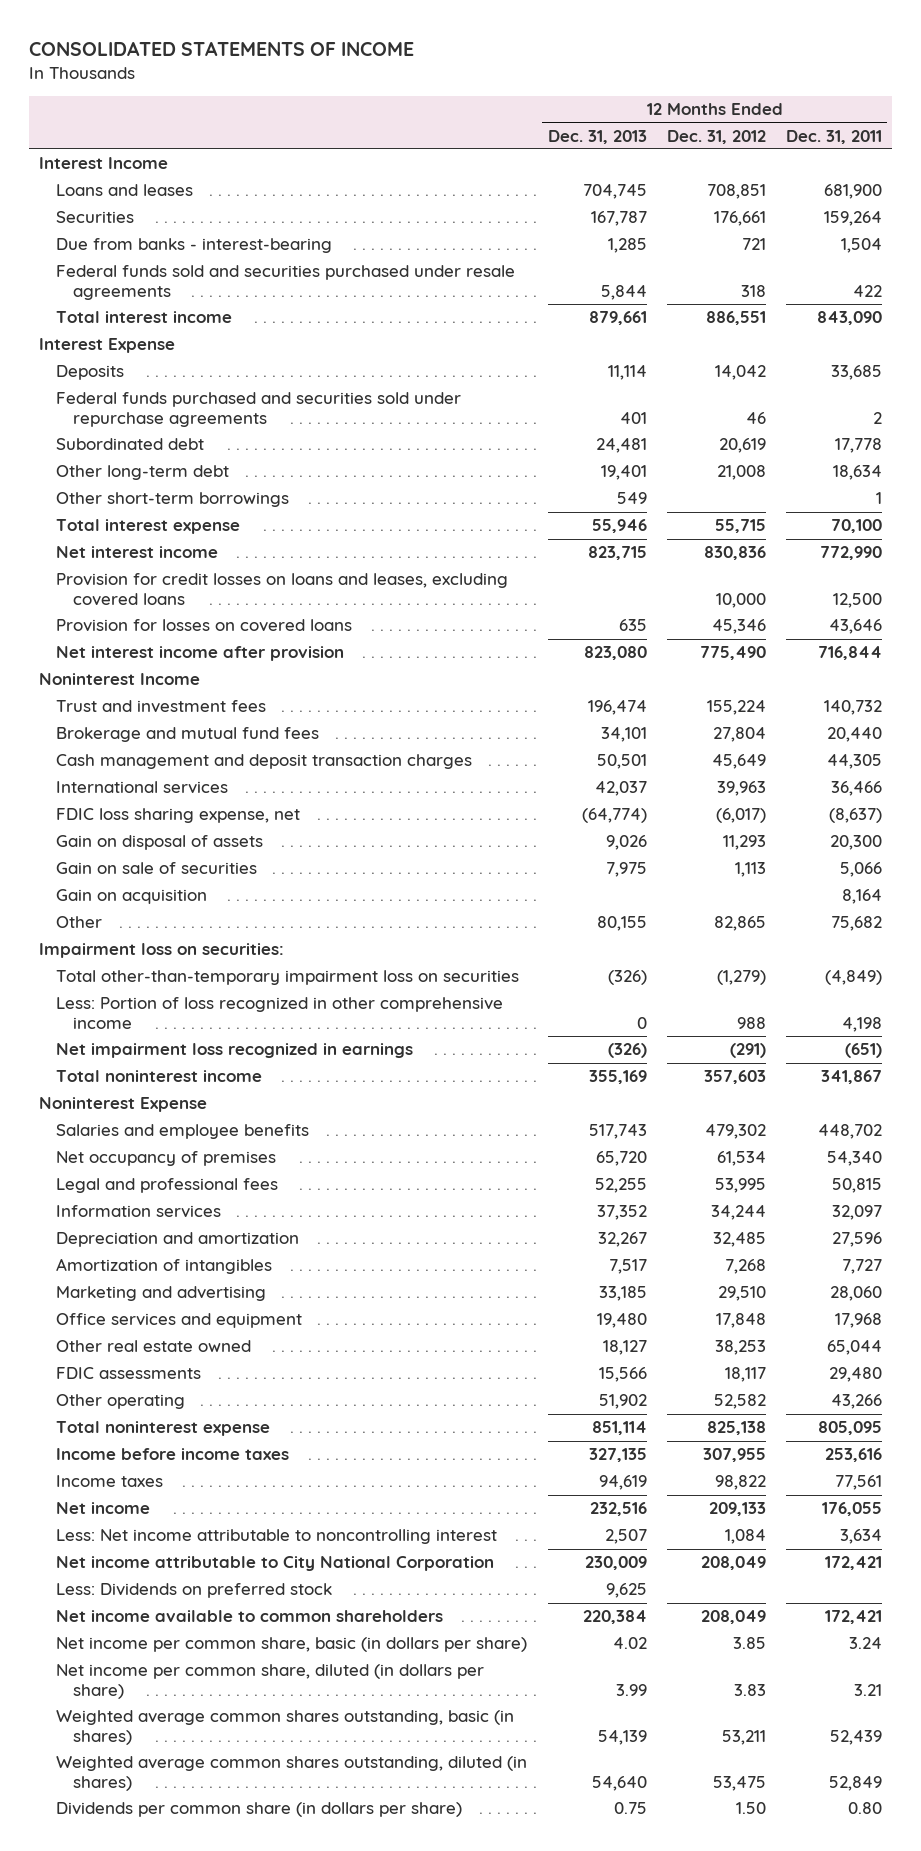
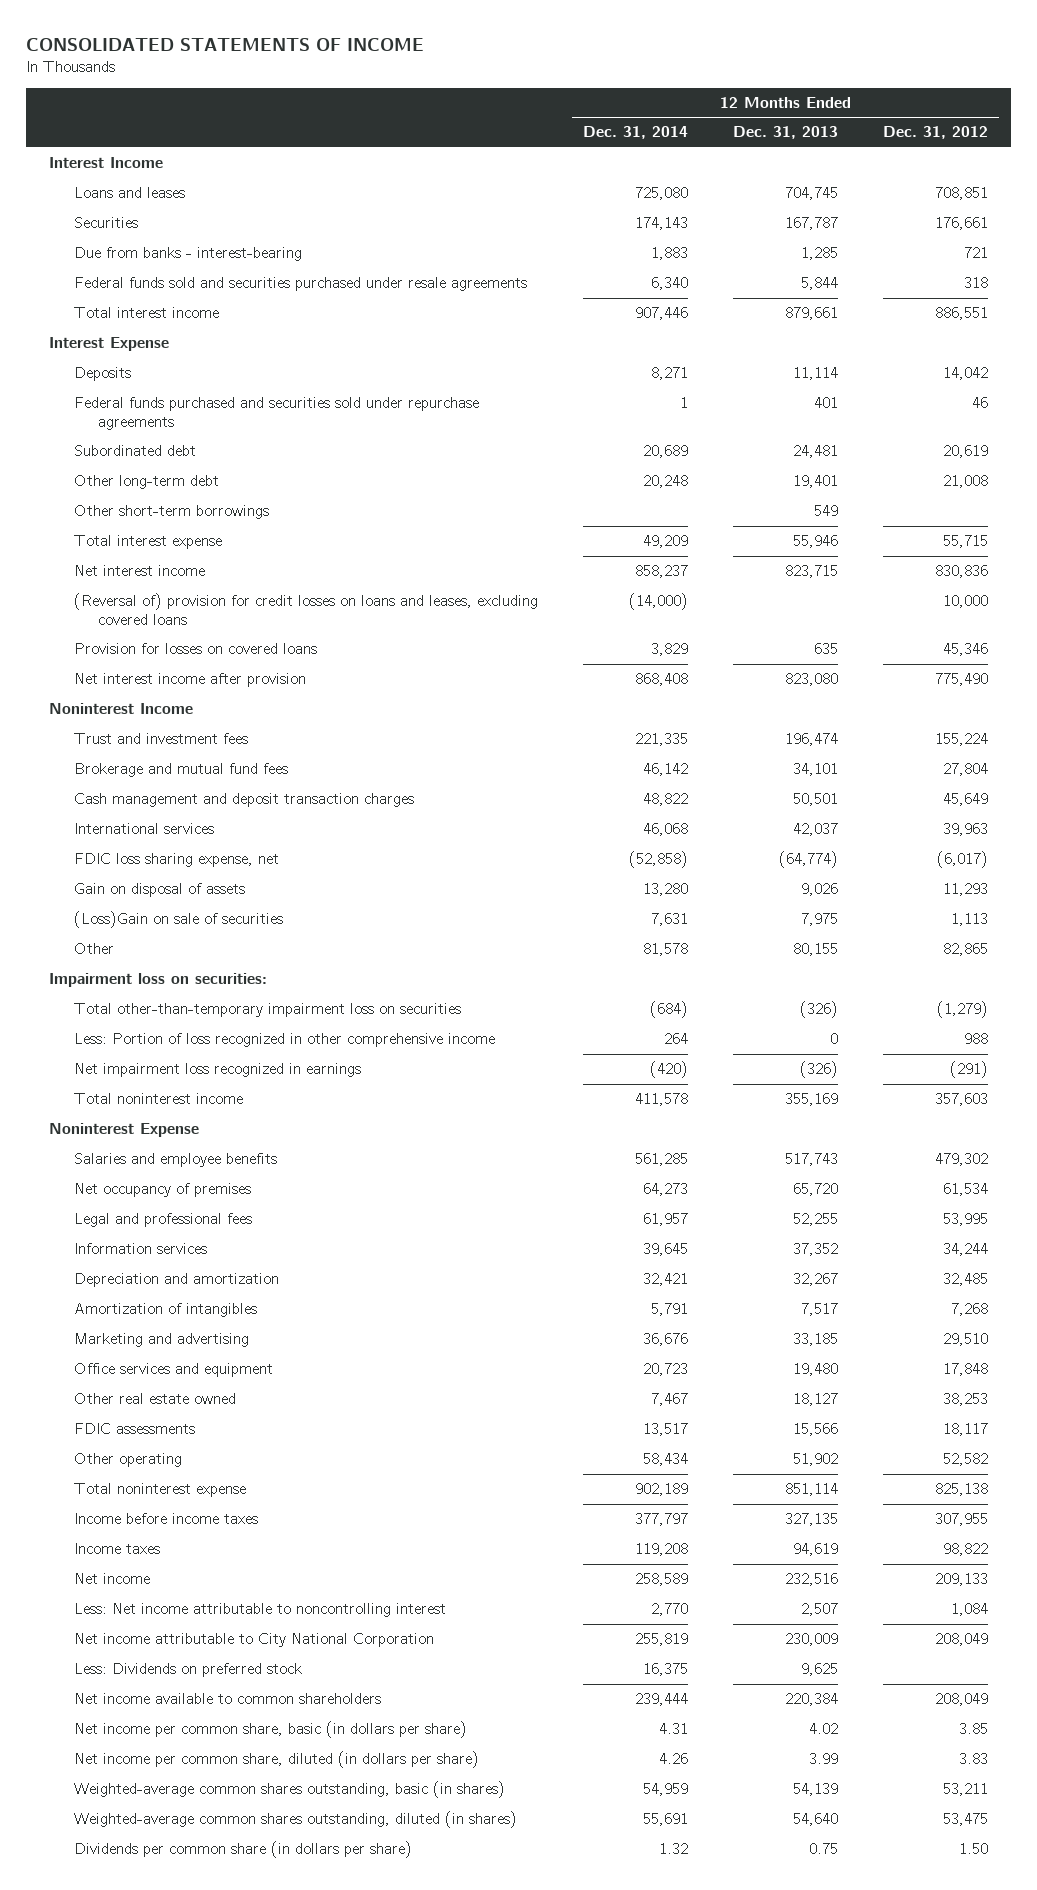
- | 12 Months Ended Dec. 31, 2013 | 12 Months Ended Dec. 31, 2012 | 12 Months Ended Dec. 31, 2011
+ | 12 Months Ended Dec. 31, 2014 | 12 Months Ended Dec. 31, 2013 | 12 Months Ended Dec. 31, 2012
- Provision for credit losses on loans and leases, excluding covered loans | | 10,000 | 12,500
+ (Reversal of) provision for credit losses on loans and leases, excluding covered loans | (14,000) | | 10,000
- Gain on sale of securities | 7,975 | 1,113 | 5,066
- Gain on acquisition | | | 8,164
+ (Loss)Gain on sale of securities | 7,631 | 7,975 | 1,113
- Weighted average common shares outstanding, basic (in shares) | 54,139 | 53,211 | 52,439
- Weighted average common shares outstanding, diluted (in shares) | 54,640 | 53,475 | 52,849
+ Weighted-average common shares outstanding, basic (in shares) | 54,959 | 54,139 | 53,211
+ Weighted-average common shares outstanding, diluted (in shares) | 55,691 | 54,640 | 53,475

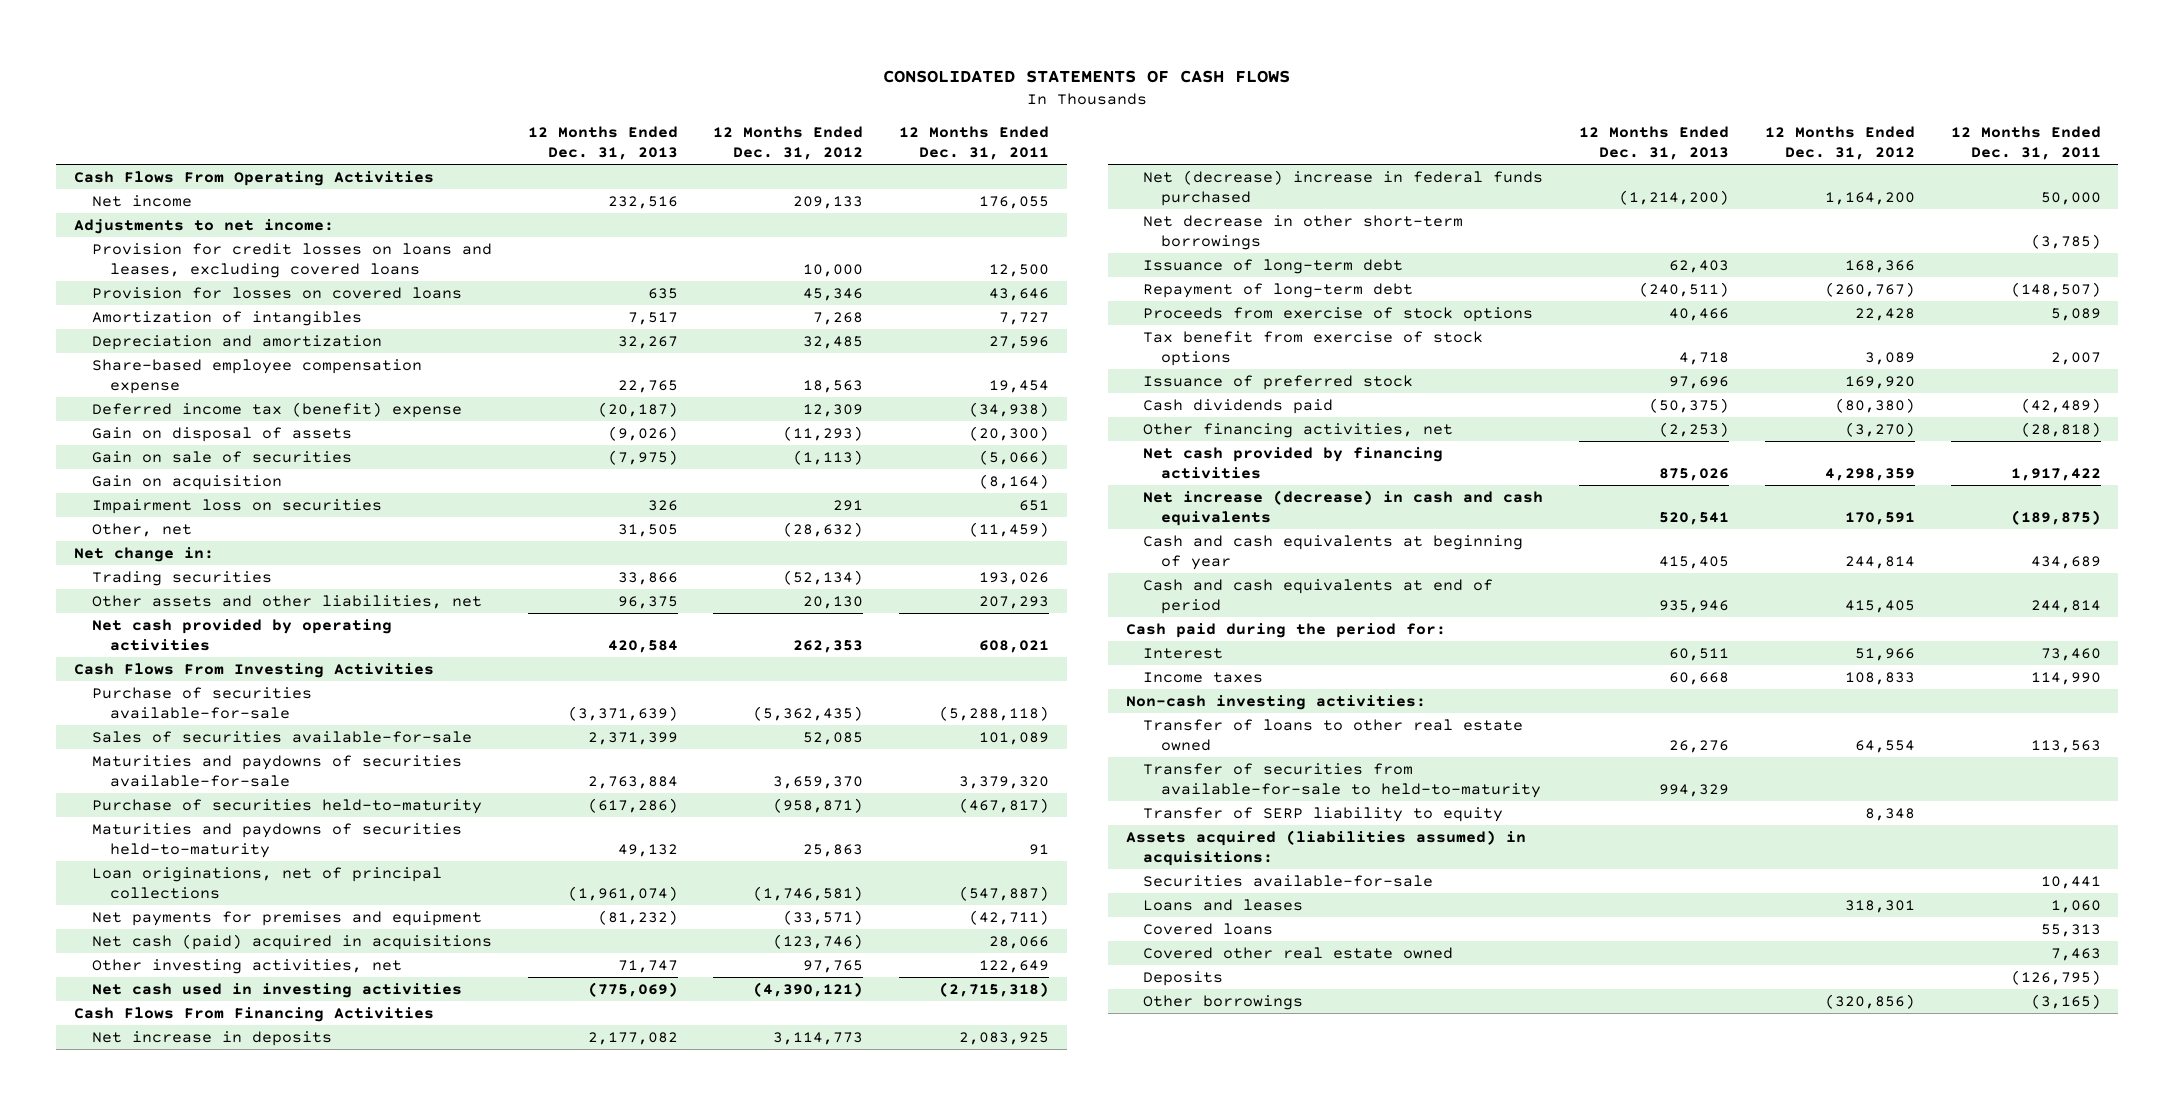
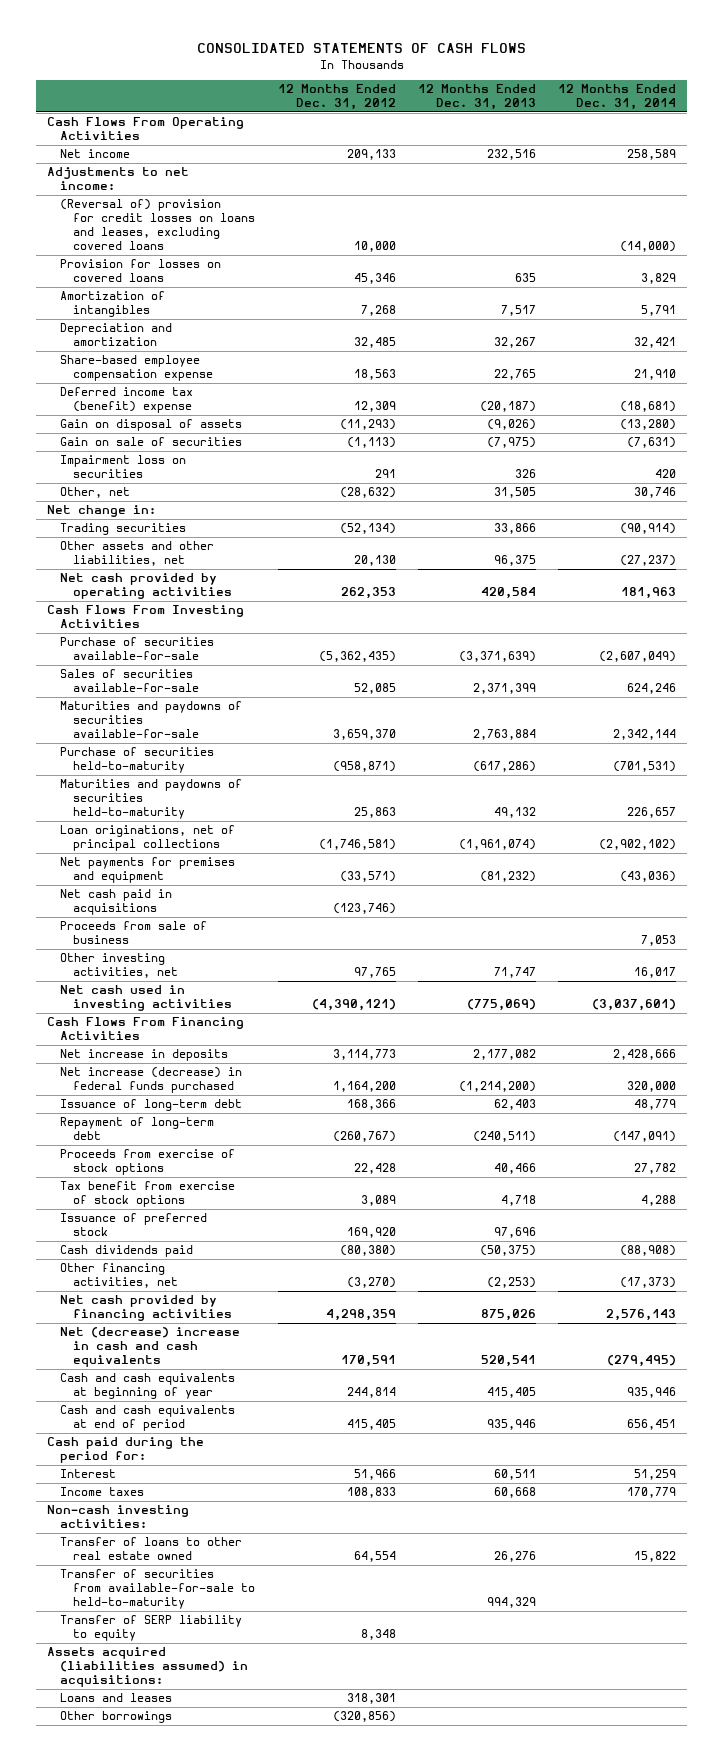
- | 12 Months Ended Dec. 31, 2013 | 12 Months Ended Dec. 31, 2012 | 12 Months Ended Dec. 31, 2011
+ | 12 Months Ended Dec. 31, 2012 | 12 Months Ended Dec. 31, 2013 | 12 Months Ended Dec. 31, 2014
- Provision for credit losses on loans and leases, excluding covered loans | | 10,000 | 12,500
+ (Reversal of) provision for credit losses on loans and leases, excluding covered loans | 10,000 | | (14,000)
- Gain on acquisition | | | (8,164)
- Net cash (paid) acquired in acquisitions | | (123,746) | 28,066
+ Net cash paid in acquisitions | (123,746) | |
+ Proceeds from sale of business | | | 7,053
- Net (decrease) increase in federal funds purchased | (1,214,200) | 1,164,200 | 50,000
- Net decrease in other short-term borrowings | | | (3,785)
+ Net increase (decrease) in federal funds purchased | 1,164,200 | (1,214,200) | 320,000
- Net increase (decrease) in cash and cash equivalents | 520,541 | 170,591 | (189,875)
+ Net (decrease) increase in cash and cash equivalents | 170,591 | 520,541 | (279,495)
- Securities available-for-sale | | | 10,441
- Covered loans | | | 55,313
- Covered other real estate owned | | | 7,463
- Deposits | | | (126,795)

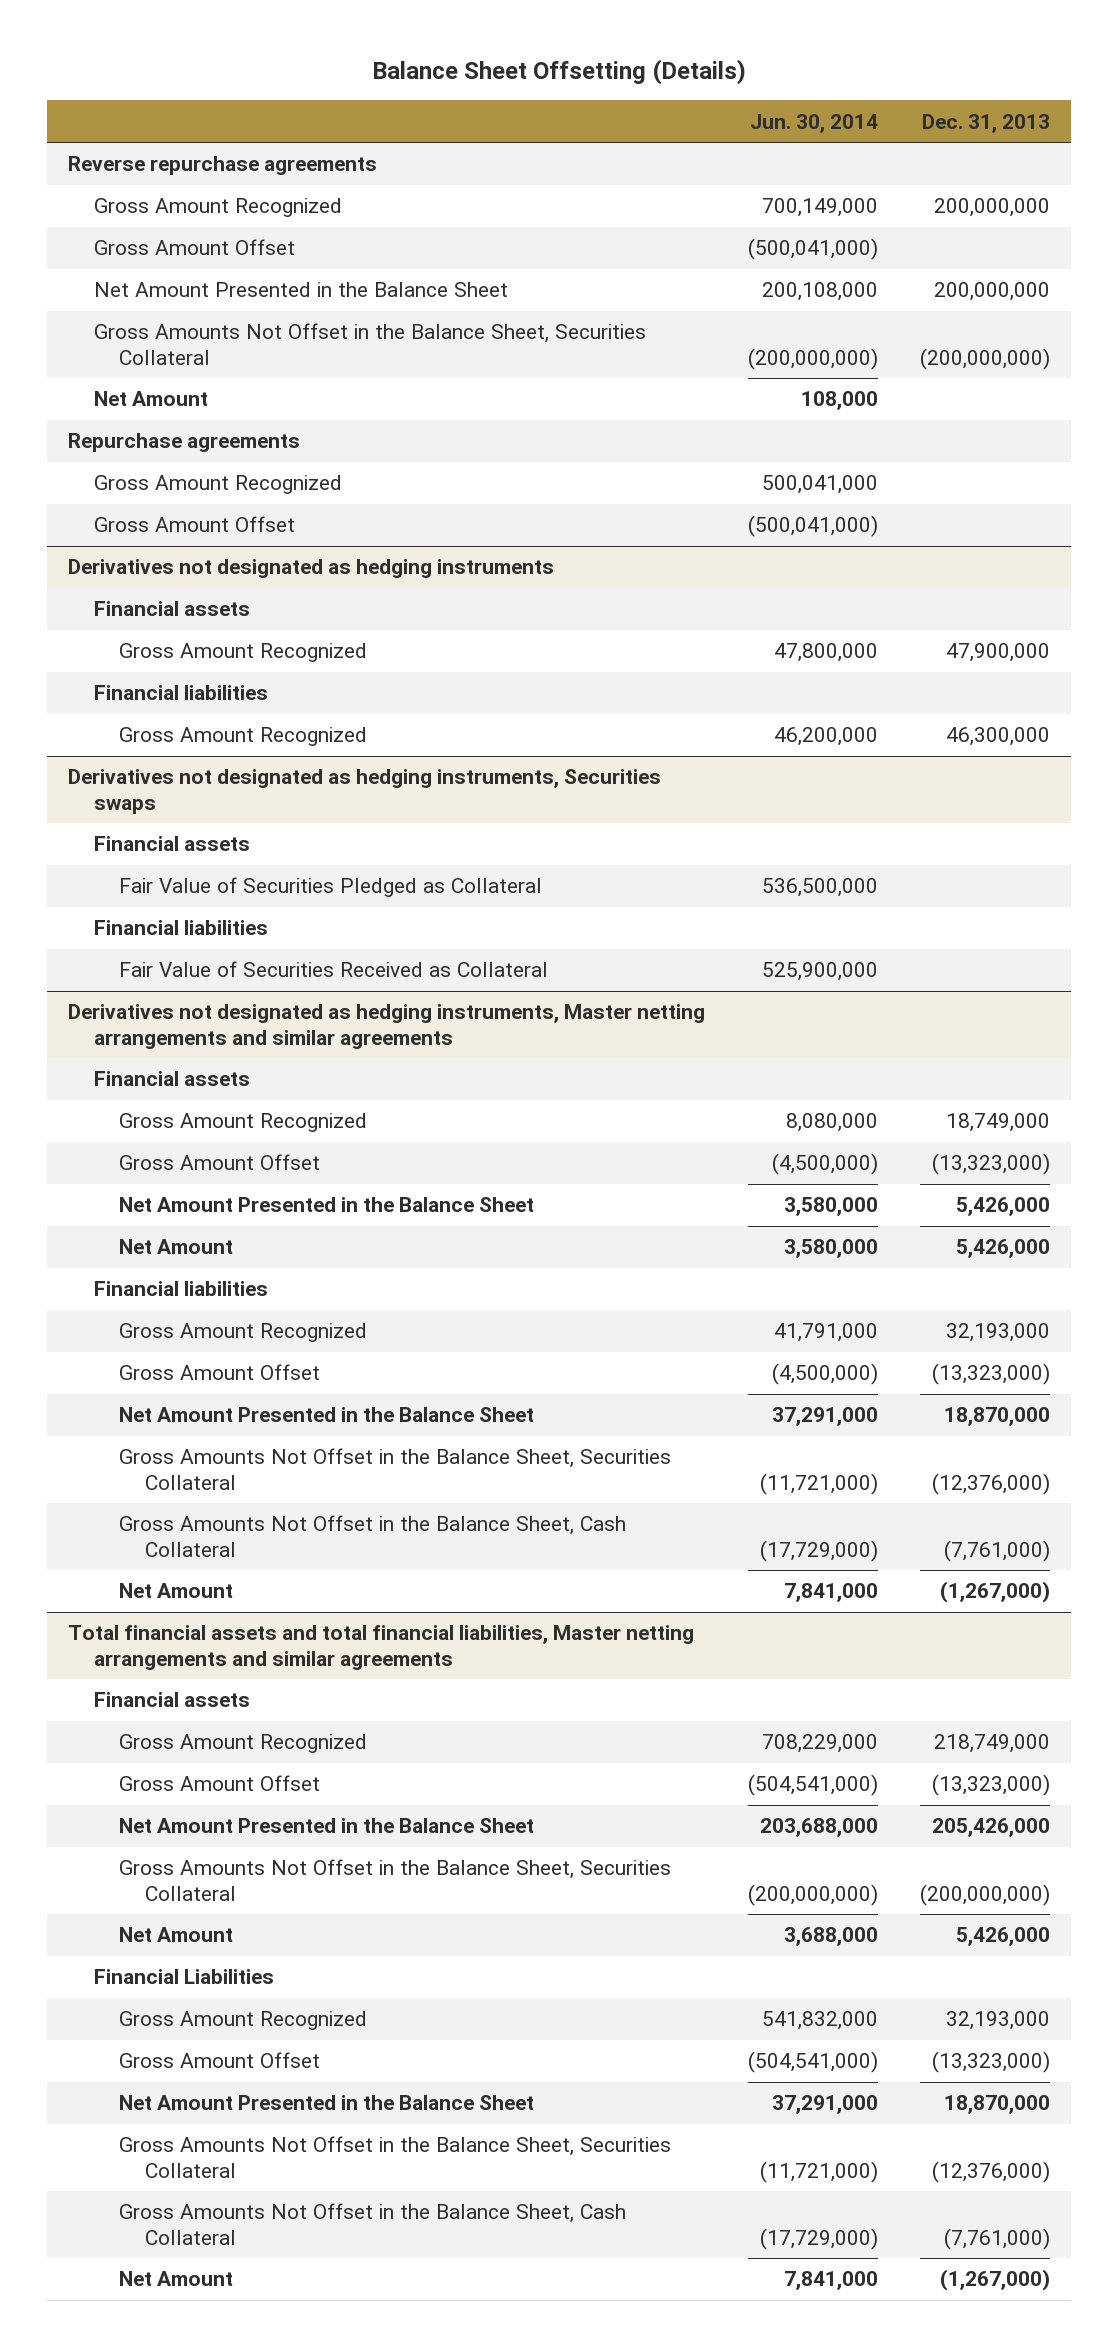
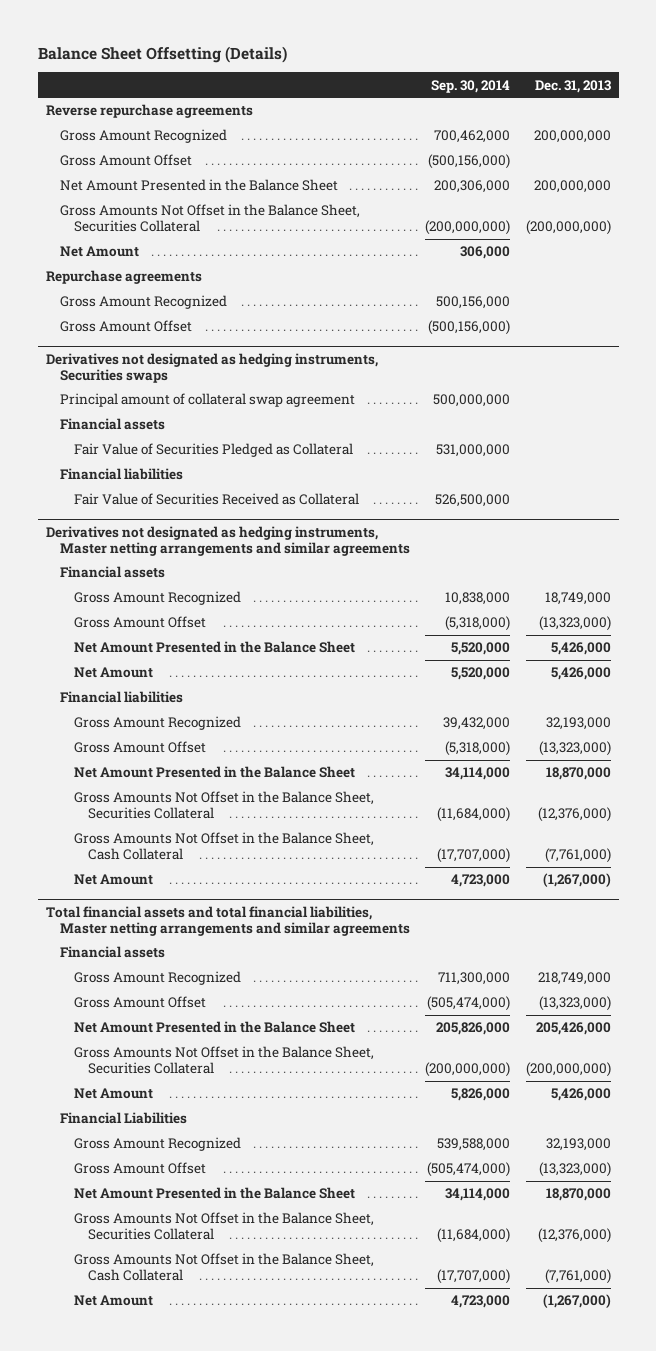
- | Jun. 30, 2014 | Dec. 31, 2013
+ | Sep. 30, 2014 | Dec. 31, 2013
- Derivatives not designated as hedging instruments
- Financial assets
- Gross Amount Recognized | 47,800,000 | 47,900,000
- Financial liabilities
- Gross Amount Recognized | 46,200,000 | 46,300,000
@ Derivatives not designated as hedging instruments, Securities swaps
+ Principal amount of collateral swap agreement | 500,000,000 |

